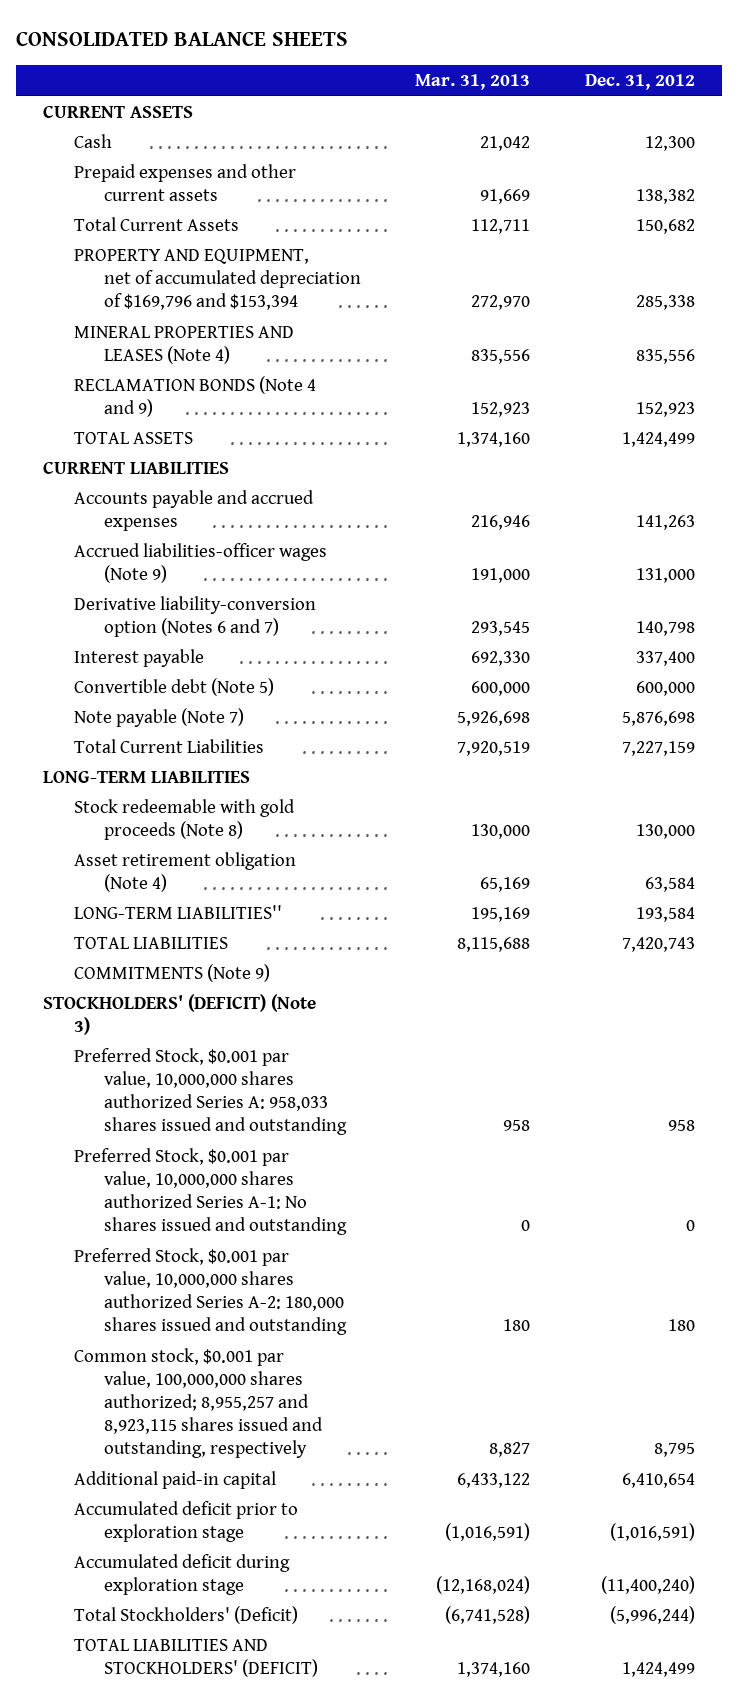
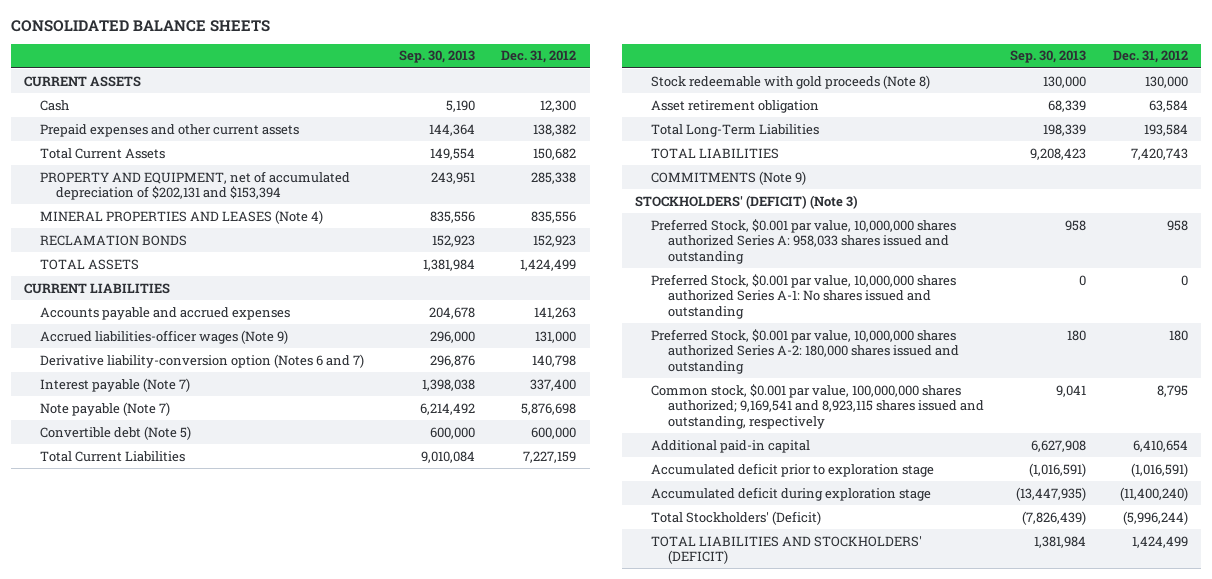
- | Mar. 31, 2013 | Dec. 31, 2012
+ | Sep. 30, 2013 | Dec. 31, 2012
- PROPERTY AND EQUIPMENT, net of accumulated depreciation of $169,796 and $153,394 | 272,970 | 285,338
+ PROPERTY AND EQUIPMENT, net of accumulated depreciation of $202,131 and $153,394 | 243,951 | 285,338
- RECLAMATION BONDS (Note 4 and 9) | 152,923 | 152,923
+ RECLAMATION BONDS | 152,923 | 152,923
- Interest payable | 692,330 | 337,400
+ Interest payable (Note 7) | 1,398,038 | 337,400
moved down: Convertible debt (Note 5) | 600,000 | 600,000
- LONG-TERM LIABILITIES
- Asset retirement obligation (Note 4) | 65,169 | 63,584
- LONG-TERM LIABILITIES'' | 195,169 | 193,584
+ Asset retirement obligation | 68,339 | 63,584
+ Total Long-Term Liabilities | 198,339 | 193,584
- Common stock, $0.001 par value, 100,000,000 shares authorized; 8,955,257 and 8,923,115 shares issued and outstanding, respectively | 8,827 | 8,795
+ Common stock, $0.001 par value, 100,000,000 shares authorized; 9,169,541 and 8,923,115 shares issued and outstanding, respectively | 9,041 | 8,795

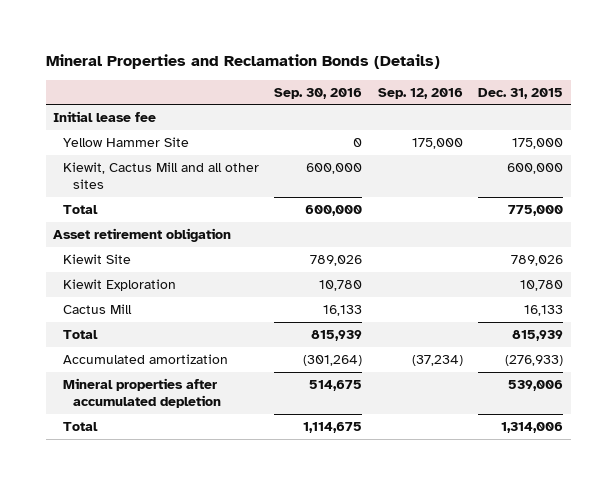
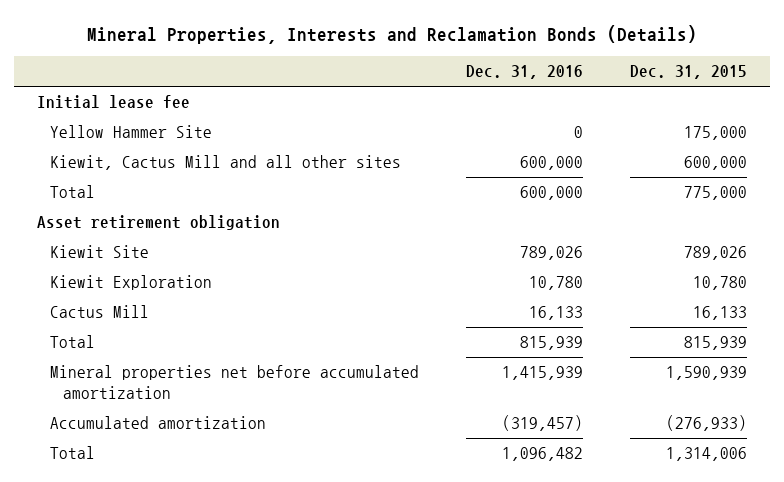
- Mineral Properties and Reclamation Bonds (Details)
+ Mineral Properties, Interests and Reclamation Bonds (Details)
- | Sep. 30, 2016 | Sep. 12, 2016 | Dec. 31, 2015
+ | Dec. 31, 2016 | Dec. 31, 2015
+ Mineral properties net before accumulated amortization | 1,415,939 | 1,590,939
- Mineral properties after accumulated depletion | 514,675 | | 539,006

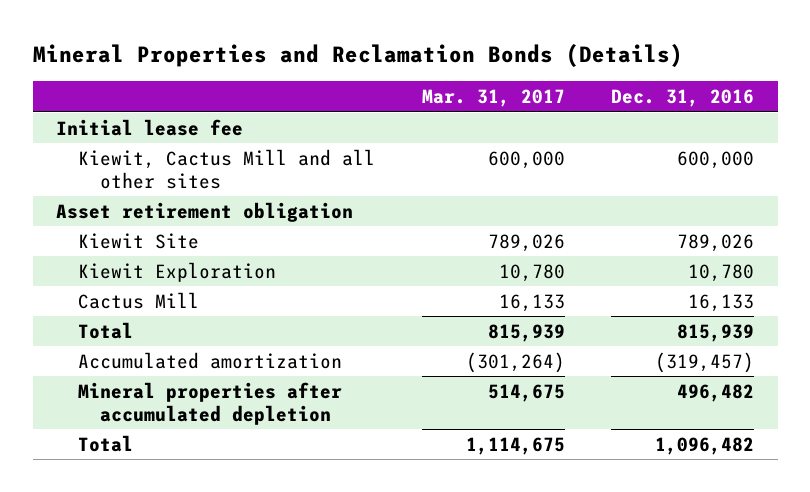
- Mineral Properties, Interests and Reclamation Bonds (Details)
+ Mineral Properties and Reclamation Bonds (Details)
- | Dec. 31, 2016 | Dec. 31, 2015
+ | Mar. 31, 2017 | Dec. 31, 2016
- Yellow Hammer Site | 0 | 175,000
- Total | 600,000 | 775,000
- Mineral properties net before accumulated amortization | 1,415,939 | 1,590,939
+ Mineral properties after accumulated depletion | 514,675 | 496,482

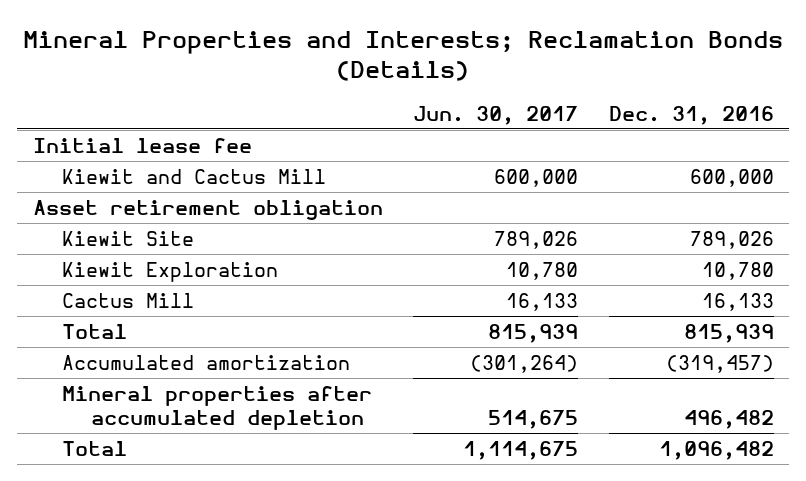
- Mineral Properties and Reclamation Bonds (Details)
+ Mineral Properties and Interests; Reclamation Bonds (Details)
- | Mar. 31, 2017 | Dec. 31, 2016
+ | Jun. 30, 2017 | Dec. 31, 2016
- Kiewit, Cactus Mill and all other sites | 600,000 | 600,000
+ Kiewit and Cactus Mill | 600,000 | 600,000

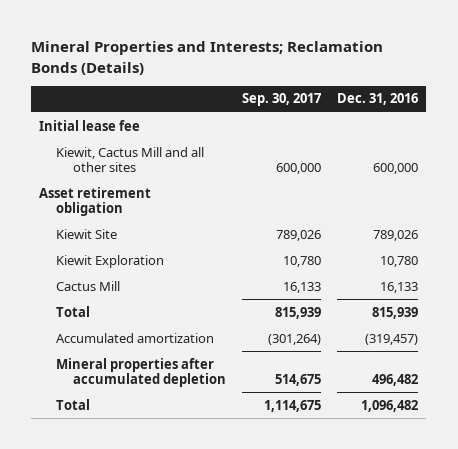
- | Jun. 30, 2017 | Dec. 31, 2016
+ | Sep. 30, 2017 | Dec. 31, 2016
- Kiewit and Cactus Mill | 600,000 | 600,000
+ Kiewit, Cactus Mill and all other sites | 600,000 | 600,000

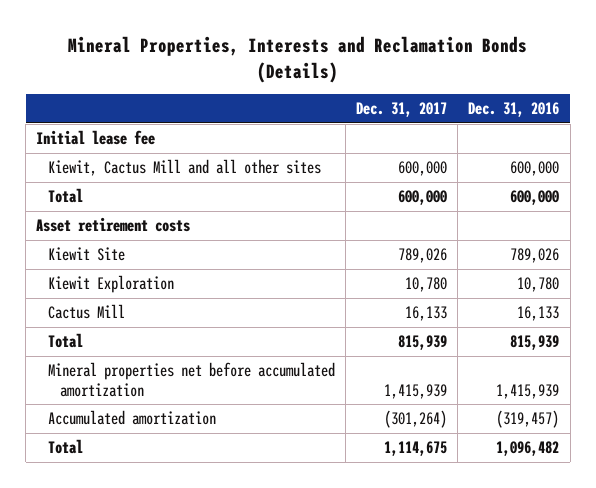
- Mineral Properties and Interests; Reclamation Bonds (Details)
+ Mineral Properties, Interests and Reclamation Bonds (Details)
- | Sep. 30, 2017 | Dec. 31, 2016
+ | Dec. 31, 2017 | Dec. 31, 2016
- Asset retirement obligation
+ Total | 600,000 | 600,000
+ Asset retirement costs
+ Mineral properties net before accumulated amortization | 1,415,939 | 1,415,939
- Mineral properties after accumulated depletion | 514,675 | 496,482

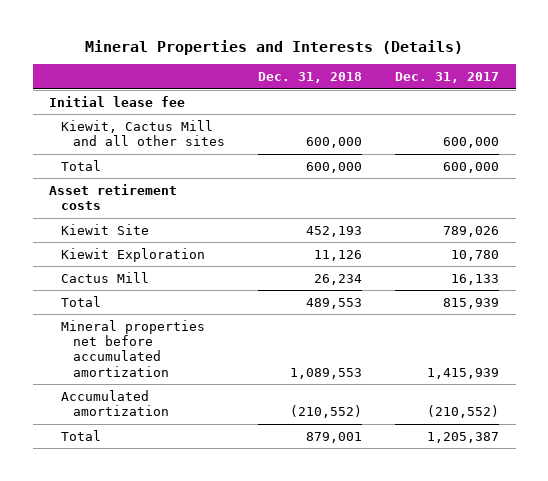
- Mineral Properties, Interests and Reclamation Bonds (Details)
+ Mineral Properties and Interests (Details)
- | Dec. 31, 2017 | Dec. 31, 2016
+ | Dec. 31, 2018 | Dec. 31, 2017
- Accumulated amortization | (301,264) | (319,457)
- Total | 1,114,675 | 1,096,482
+ Accumulated amortization | (210,552) | (210,552)
+ Total | 879,001 | 1,205,387

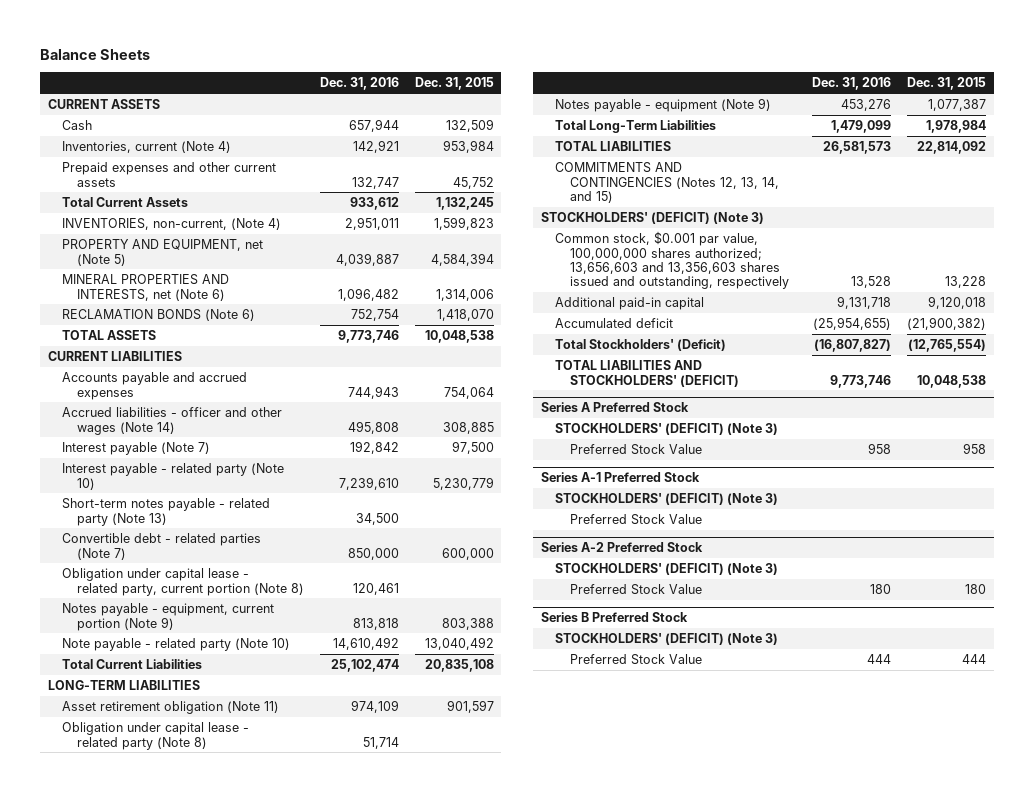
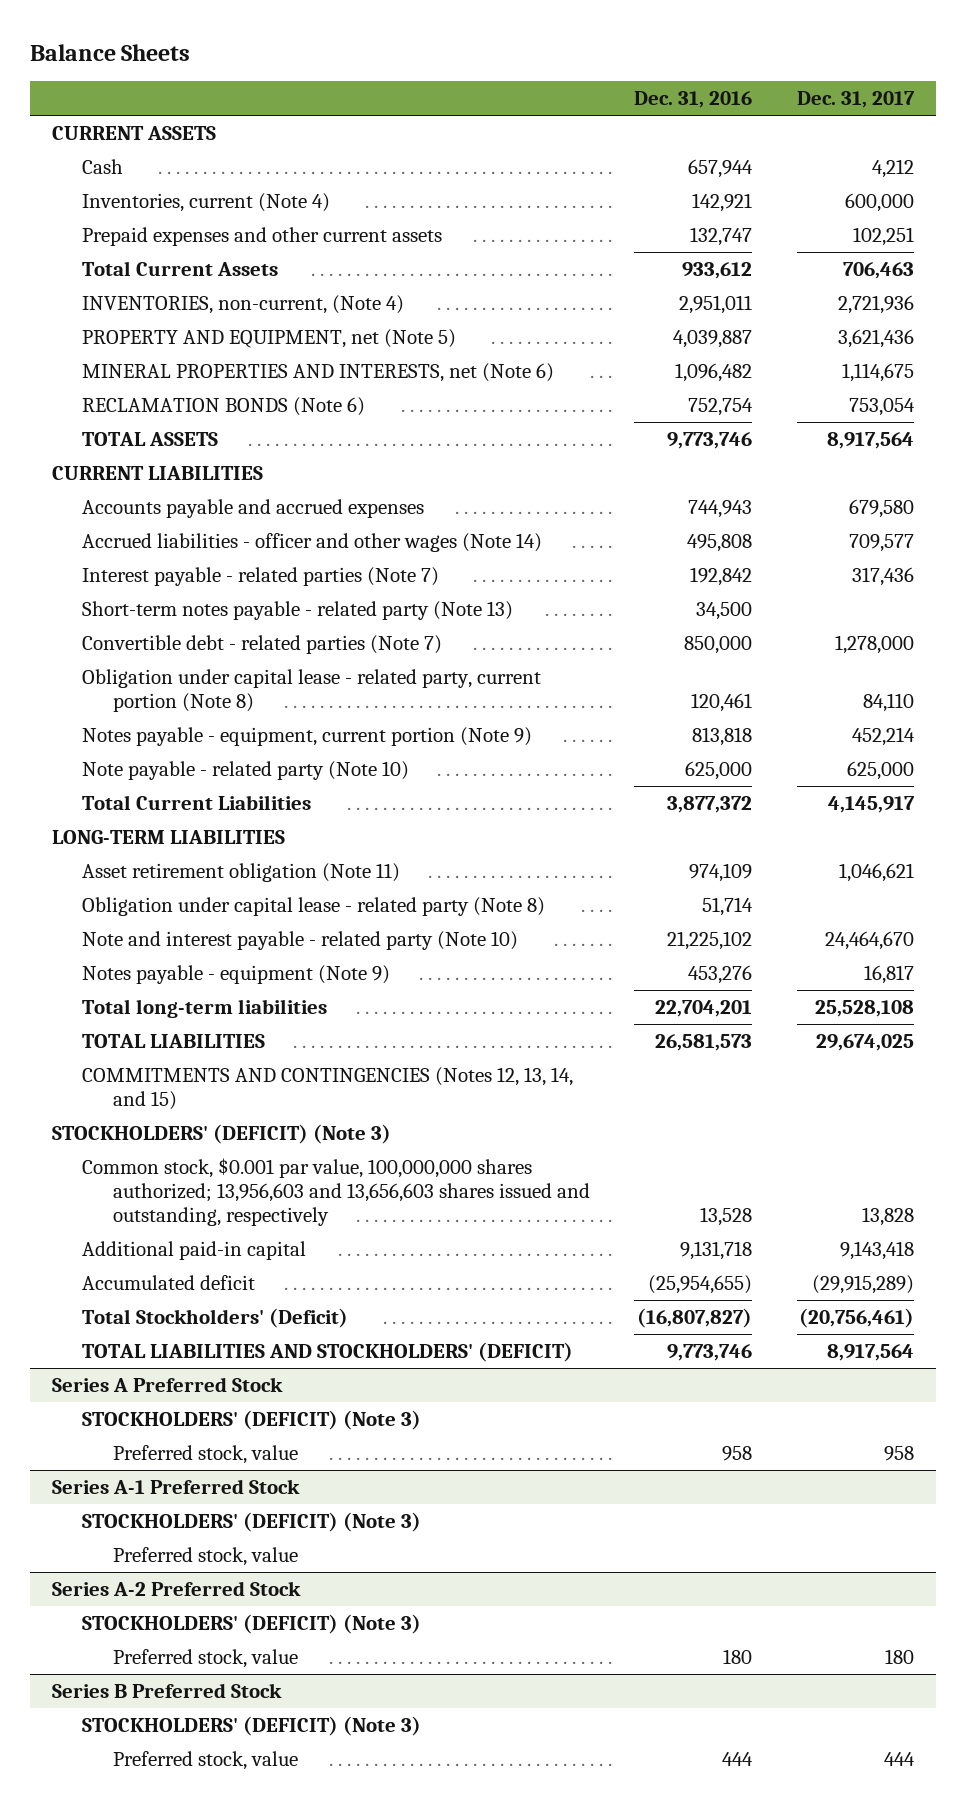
- | Dec. 31, 2016 | Dec. 31, 2015
+ | Dec. 31, 2016 | Dec. 31, 2017
- Interest payable (Note 7) | 192,842 | 97,500
- Interest payable - related party (Note 10) | 7,239,610 | 5,230,779
+ Interest payable - related parties (Note 7) | 192,842 | 317,436
- Note payable - related party (Note 10) | 14,610,492 | 13,040,492
- Total Current Liabilities | 25,102,474 | 20,835,108
+ Note payable - related party (Note 10) | 625,000 | 625,000
+ Total Current Liabilities | 3,877,372 | 4,145,917
+ Note and interest payable - related party (Note 10) | 21,225,102 | 24,464,670
- Total Long-Term Liabilities | 1,479,099 | 1,978,984
+ Total long-term liabilities | 22,704,201 | 25,528,108
- Common stock, $0.001 par value, 100,000,000 shares authorized; 13,656,603 and 13,356,603 shares issued and outstanding, respectively | 13,528 | 13,228
+ Common stock, $0.001 par value, 100,000,000 shares authorized; 13,956,603 and 13,656,603 shares issued and outstanding, respectively | 13,528 | 13,828
@ Series A Preferred Stock
- Preferred Stock Value | 958 | 958
+ Preferred stock, value | 958 | 958
@ Series A-1 Preferred Stock
- Preferred Stock Value
+ Preferred stock, value
@ Series A-2 Preferred Stock
- Preferred Stock Value | 180 | 180
+ Preferred stock, value | 180 | 180
@ Series B Preferred Stock
- Preferred Stock Value | 444 | 444
+ Preferred stock, value | 444 | 444

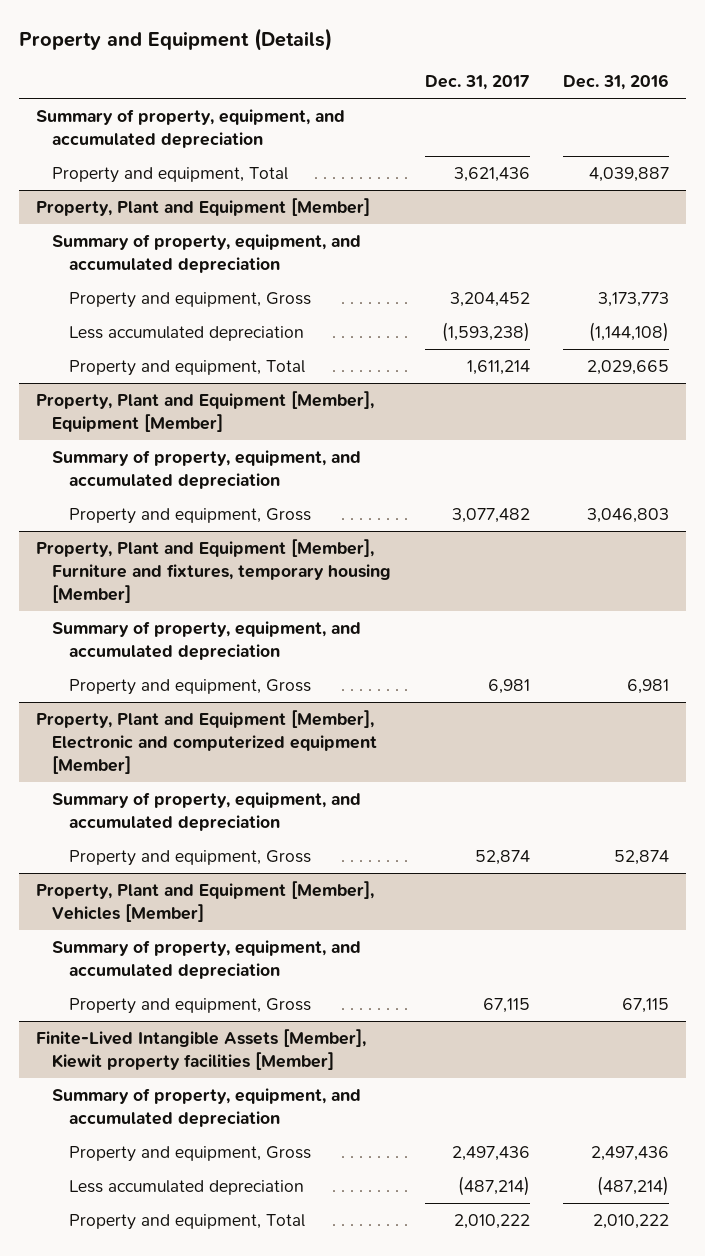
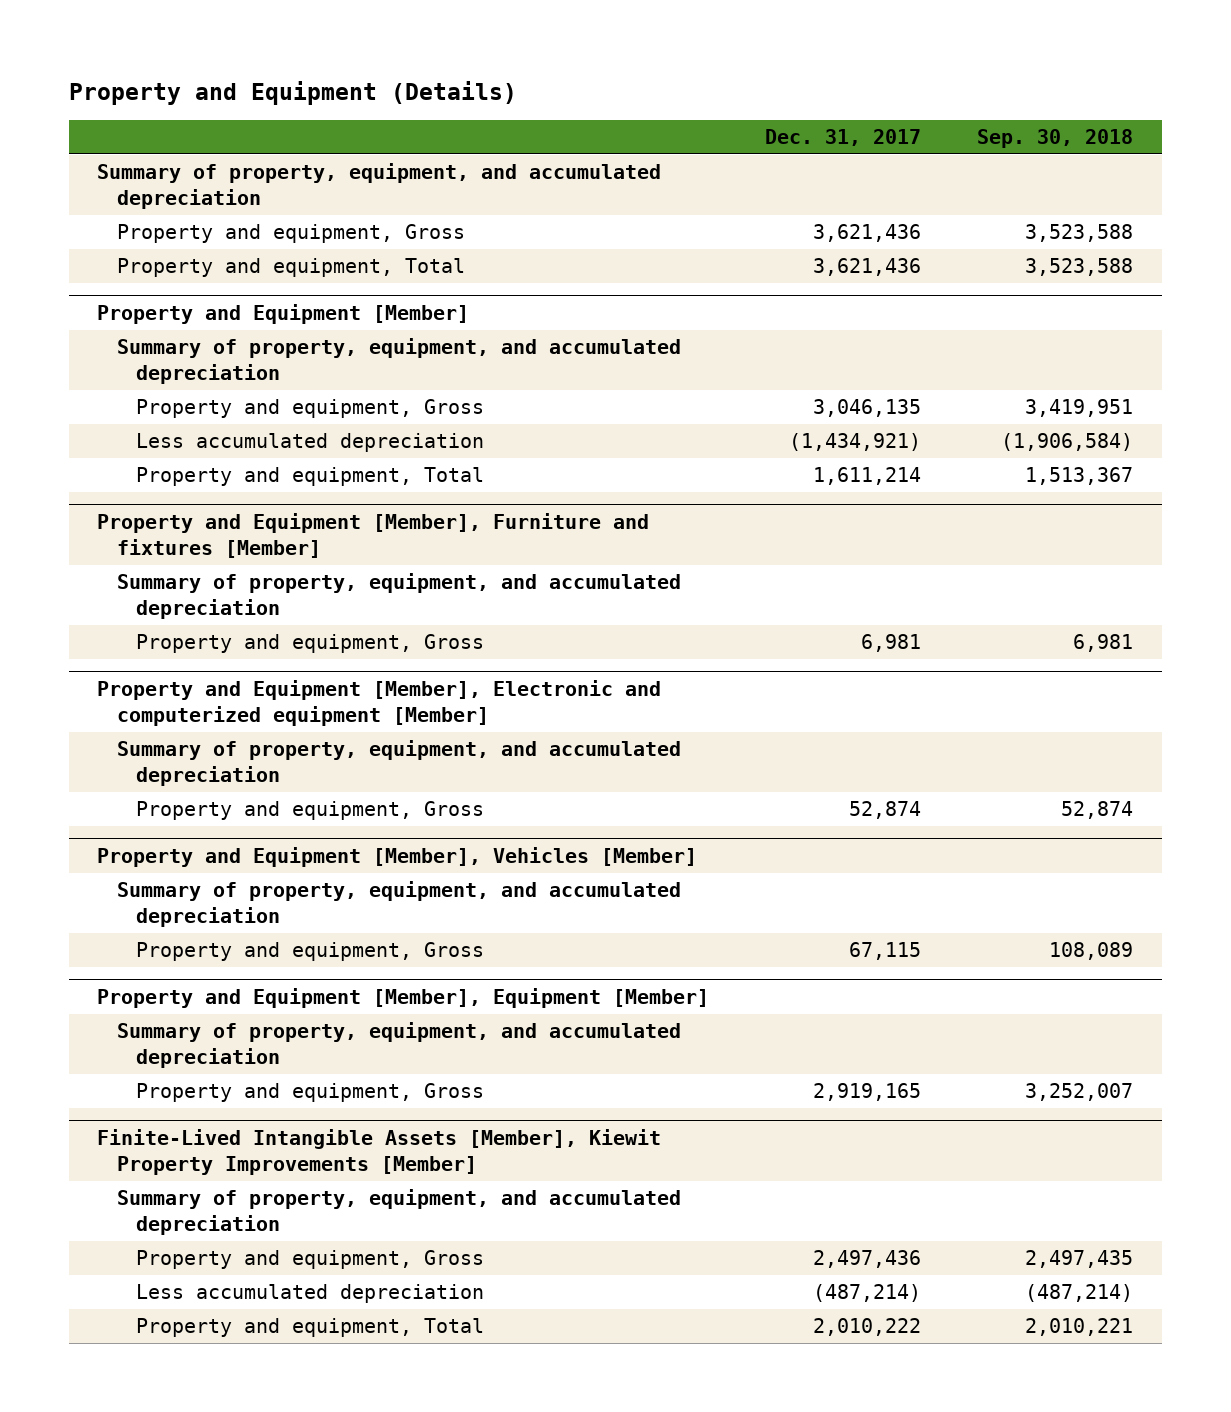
- | Dec. 31, 2017 | Dec. 31, 2016
+ | Dec. 31, 2017 | Sep. 30, 2018
+ Property and equipment, Gross | 3,621,436 | 3,523,588
- Property, Plant and Equipment [Member]
+ Property and Equipment [Member]
- Property and equipment, Gross | 3,204,452 | 3,173,773
- Less accumulated depreciation | (1,593,238) | (1,144,108)
+ Property and equipment, Gross | 3,046,135 | 3,419,951
+ Less accumulated depreciation | (1,434,921) | (1,906,584)
- Property, Plant and Equipment [Member], Equipment [Member]
- Summary of property, equipment, and accumulated depreciation
- Property and equipment, Gross | 3,077,482 | 3,046,803
- Property, Plant and Equipment [Member], Furniture and fixtures, temporary housing [Member]
+ Property and Equipment [Member], Furniture and fixtures [Member]
- Property, Plant and Equipment [Member], Electronic and computerized equipment [Member]
+ Property and Equipment [Member], Electronic and computerized equipment [Member]
- Property, Plant and Equipment [Member], Vehicles [Member]
+ Property and Equipment [Member], Vehicles [Member]
- Finite-Lived Intangible Assets [Member], Kiewit property facilities [Member]
+ Property and Equipment [Member], Equipment [Member]
+ Property and equipment, Gross | 2,919,165 | 3,252,007
+ Finite-Lived Intangible Assets [Member], Kiewit Property Improvements [Member]
+ Summary of property, equipment, and accumulated depreciation

